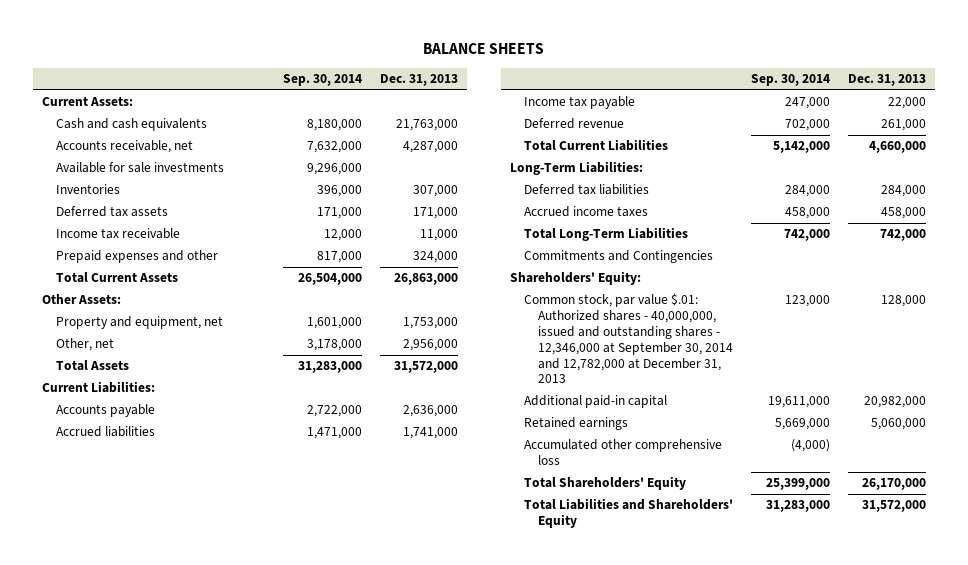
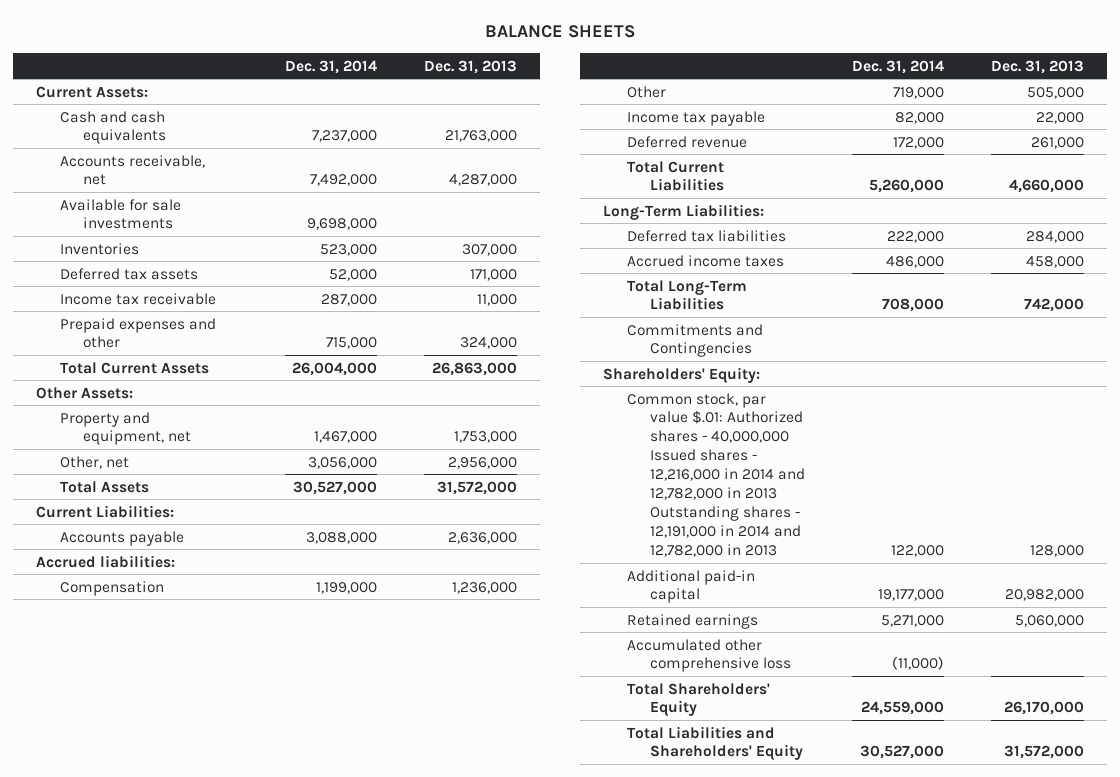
- | Sep. 30, 2014 | Dec. 31, 2013
+ | Dec. 31, 2014 | Dec. 31, 2013
- Accrued liabilities | 1,471,000 | 1,741,000
+ Accrued liabilities:
+ Compensation | 1,199,000 | 1,236,000
+ Other | 719,000 | 505,000
- Common stock, par value $.01: Authorized shares - 40,000,000, issued and outstanding shares - 12,346,000 at September 30, 2014 and 12,782,000 at December 31, 2013 | 123,000 | 128,000
+ Common stock, par value $.01: Authorized shares - 40,000,000 Issued shares - 12,216,000 in 2014 and 12,782,000 in 2013 Outstanding shares - 12,191,000 in 2014 and 12,782,000 in 2013 | 122,000 | 128,000

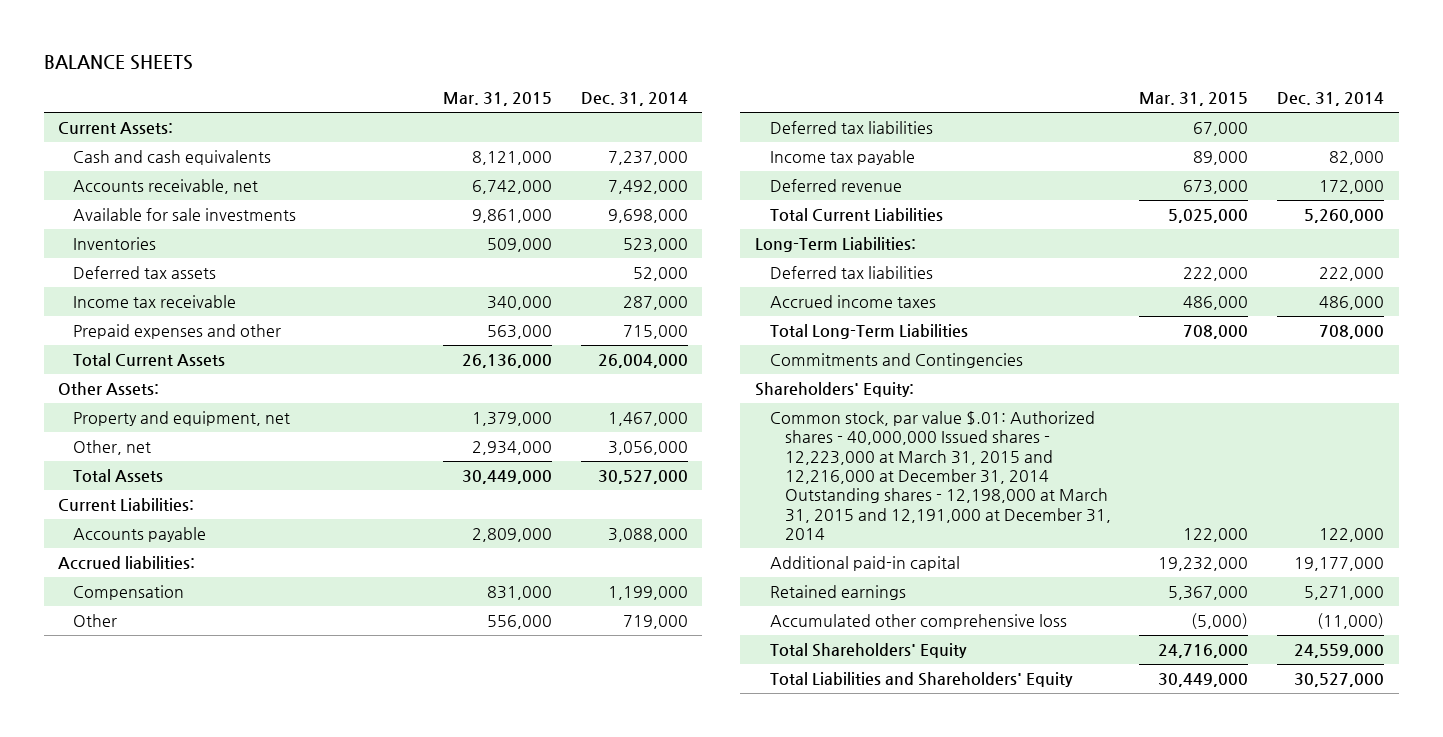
- | Dec. 31, 2014 | Dec. 31, 2013
+ | Mar. 31, 2015 | Dec. 31, 2014
+ Deferred tax liabilities | 67,000 |
- Common stock, par value $.01: Authorized shares - 40,000,000 Issued shares - 12,216,000 in 2014 and 12,782,000 in 2013 Outstanding shares - 12,191,000 in 2014 and 12,782,000 in 2013 | 122,000 | 128,000
+ Common stock, par value $.01: Authorized shares - 40,000,000 Issued shares - 12,223,000 at March 31, 2015 and 12,216,000 at December 31, 2014 Outstanding shares - 12,198,000 at March 31, 2015 and 12,191,000 at December 31, 2014 | 122,000 | 122,000

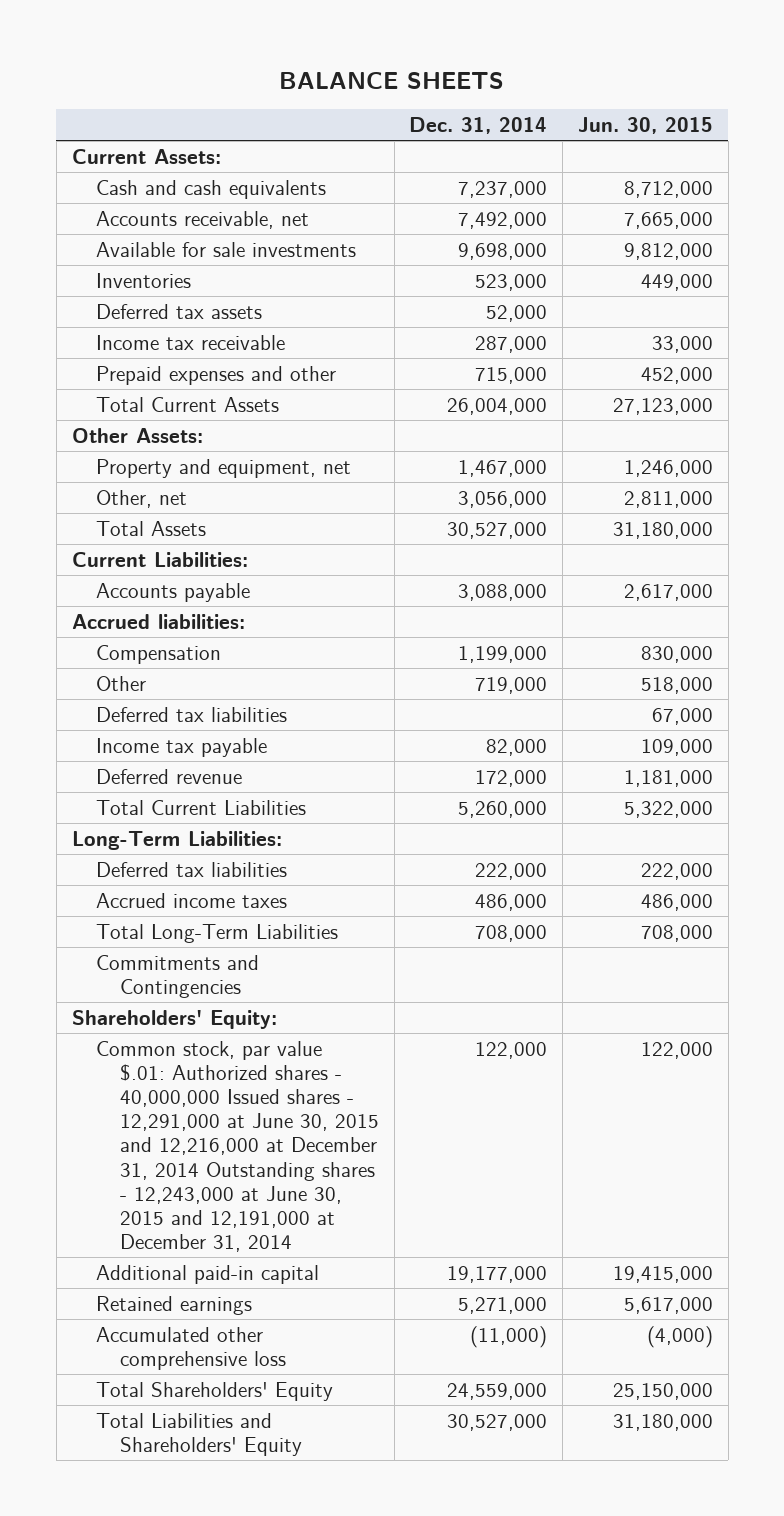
- | Mar. 31, 2015 | Dec. 31, 2014
+ | Dec. 31, 2014 | Jun. 30, 2015
- Common stock, par value $.01: Authorized shares - 40,000,000 Issued shares - 12,223,000 at March 31, 2015 and 12,216,000 at December 31, 2014 Outstanding shares - 12,198,000 at March 31, 2015 and 12,191,000 at December 31, 2014 | 122,000 | 122,000
+ Common stock, par value $.01: Authorized shares - 40,000,000 Issued shares - 12,291,000 at June 30, 2015 and 12,216,000 at December 31, 2014 Outstanding shares - 12,243,000 at June 30, 2015 and 12,191,000 at December 31, 2014 | 122,000 | 122,000

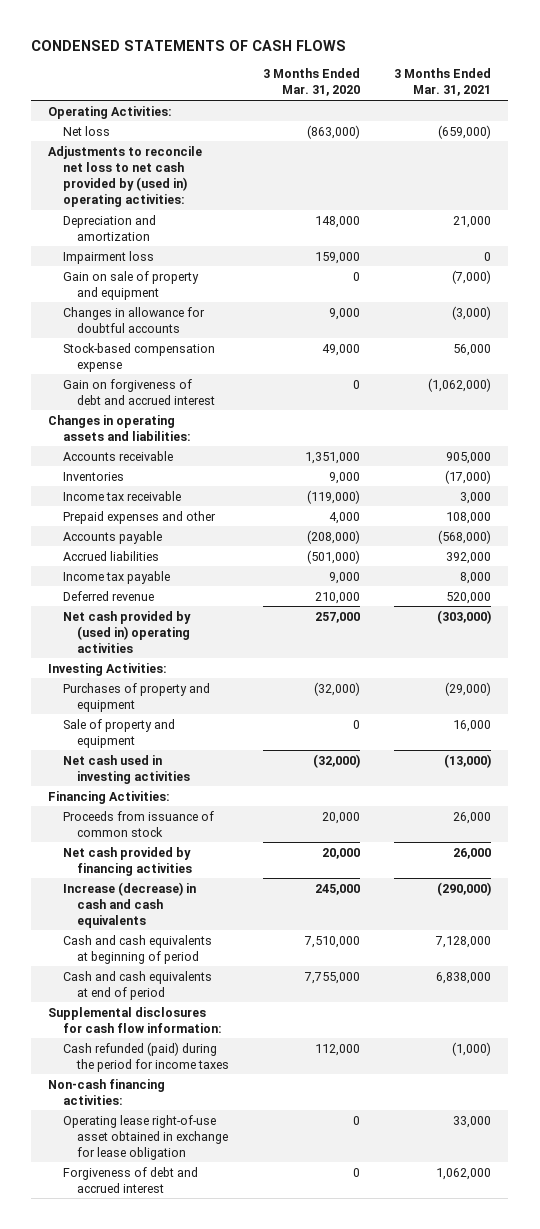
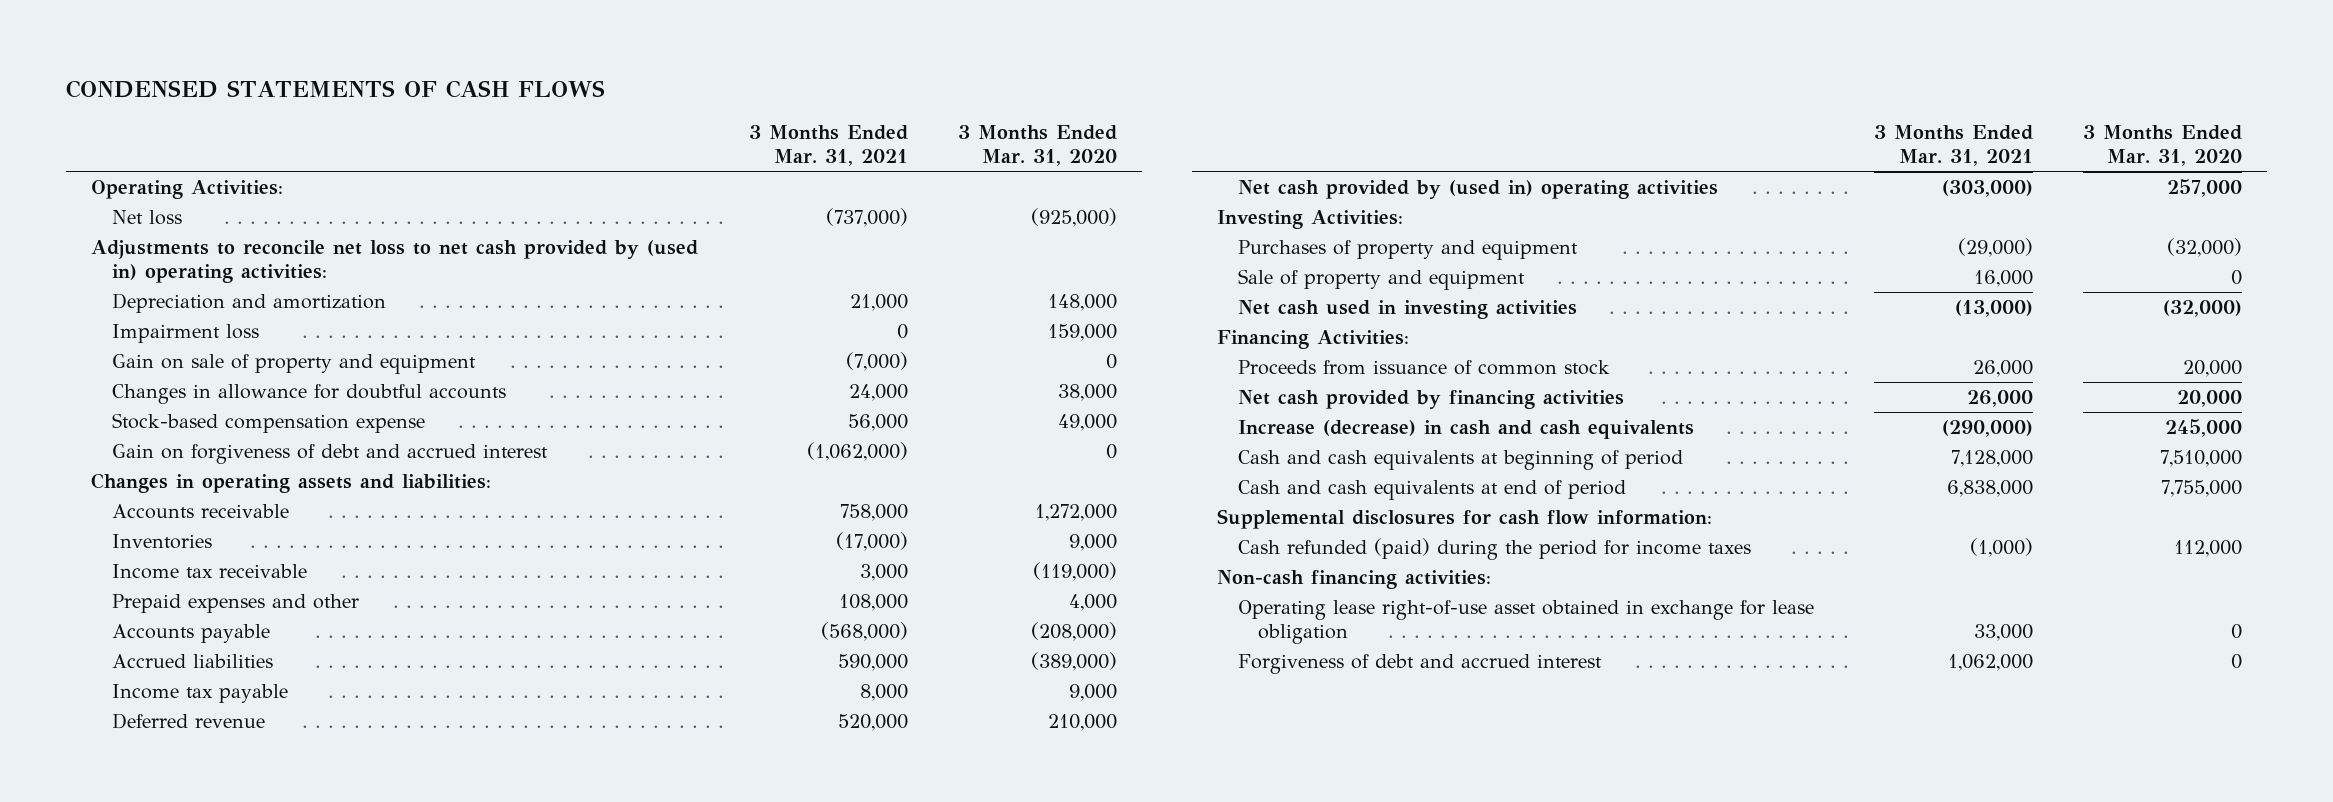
- | 3 Months Ended Mar. 31, 2020 | 3 Months Ended Mar. 31, 2021
+ | 3 Months Ended Mar. 31, 2021 | 3 Months Ended Mar. 31, 2020
- Net loss | (863,000) | (659,000)
+ Net loss | (737,000) | (925,000)
- Changes in allowance for doubtful accounts | 9,000 | (3,000)
+ Changes in allowance for doubtful accounts | 24,000 | 38,000
- Accounts receivable | 1,351,000 | 905,000
+ Accounts receivable | 758,000 | 1,272,000
- Accrued liabilities | (501,000) | 392,000
+ Accrued liabilities | 590,000 | (389,000)

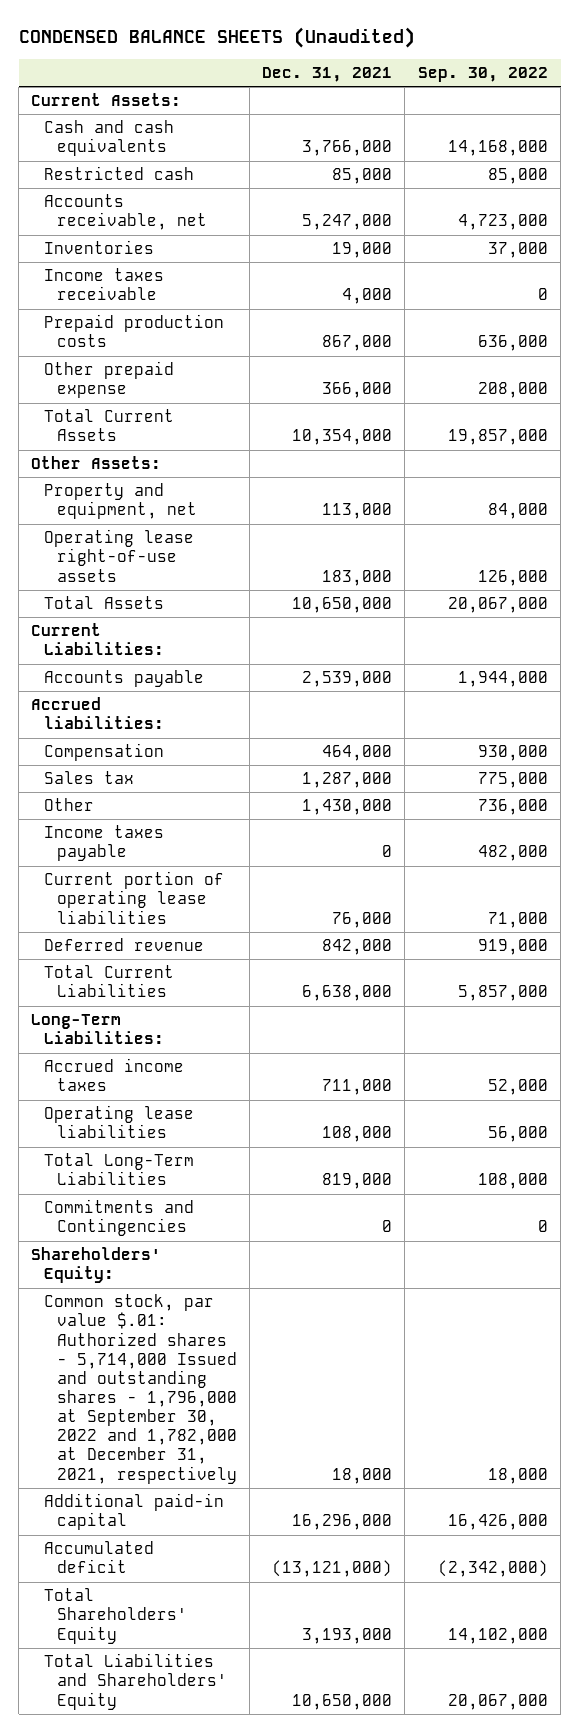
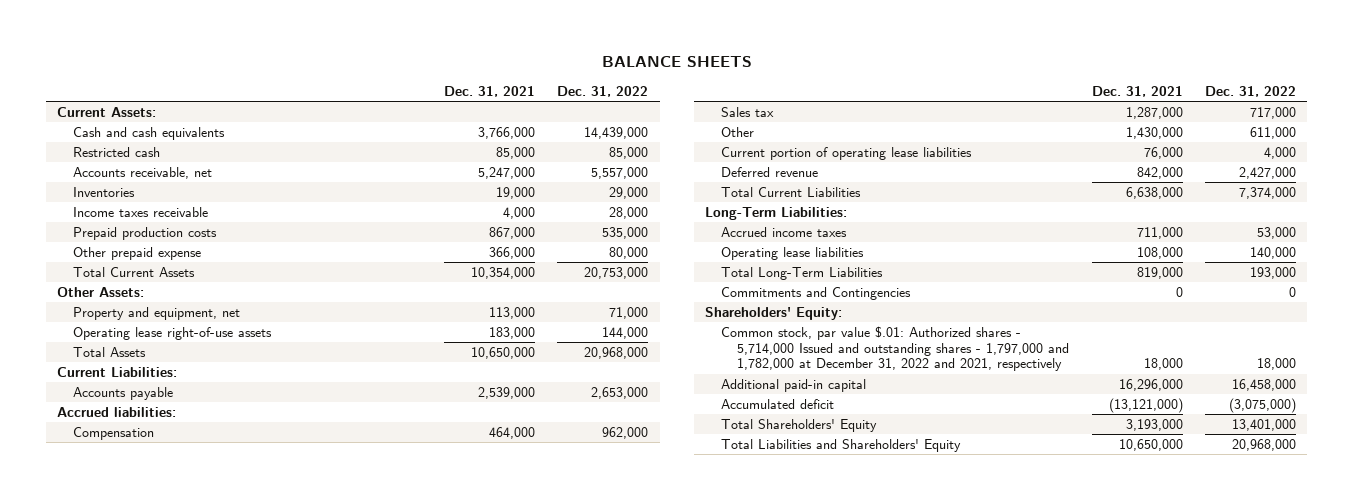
- CONDENSED BALANCE SHEETS (Unaudited)
+ BALANCE SHEETS
- | Dec. 31, 2021 | Sep. 30, 2022
+ | Dec. 31, 2021 | Dec. 31, 2022
- Income taxes payable | 0 | 482,000
- Common stock, par value $.01: Authorized shares - 5,714,000 Issued and outstanding shares - 1,796,000 at September 30, 2022 and 1,782,000 at December 31, 2021, respectively | 18,000 | 18,000
+ Common stock, par value $.01: Authorized shares - 5,714,000 Issued and outstanding shares - 1,797,000 and 1,782,000 at December 31, 2022 and 2021, respectively | 18,000 | 18,000

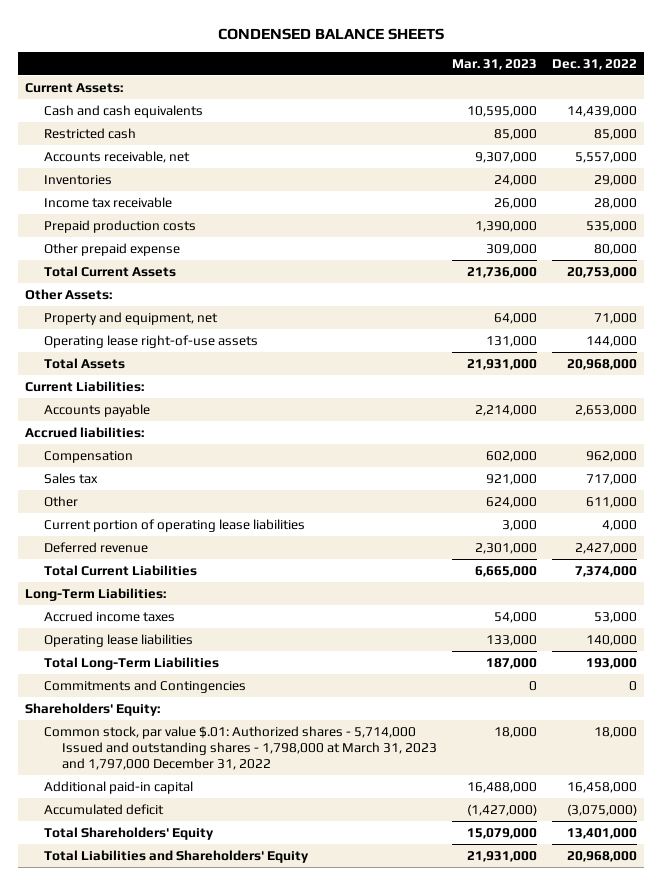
- BALANCE SHEETS
+ CONDENSED BALANCE SHEETS
- | Dec. 31, 2021 | Dec. 31, 2022
+ | Mar. 31, 2023 | Dec. 31, 2022
- Income taxes receivable | 4,000 | 28,000
+ Income tax receivable | 26,000 | 28,000
- Common stock, par value $.01: Authorized shares - 5,714,000 Issued and outstanding shares - 1,797,000 and 1,782,000 at December 31, 2022 and 2021, respectively | 18,000 | 18,000
+ Common stock, par value $.01: Authorized shares - 5,714,000 Issued and outstanding shares - 1,798,000 at March 31, 2023 and 1,797,000 December 31, 2022 | 18,000 | 18,000

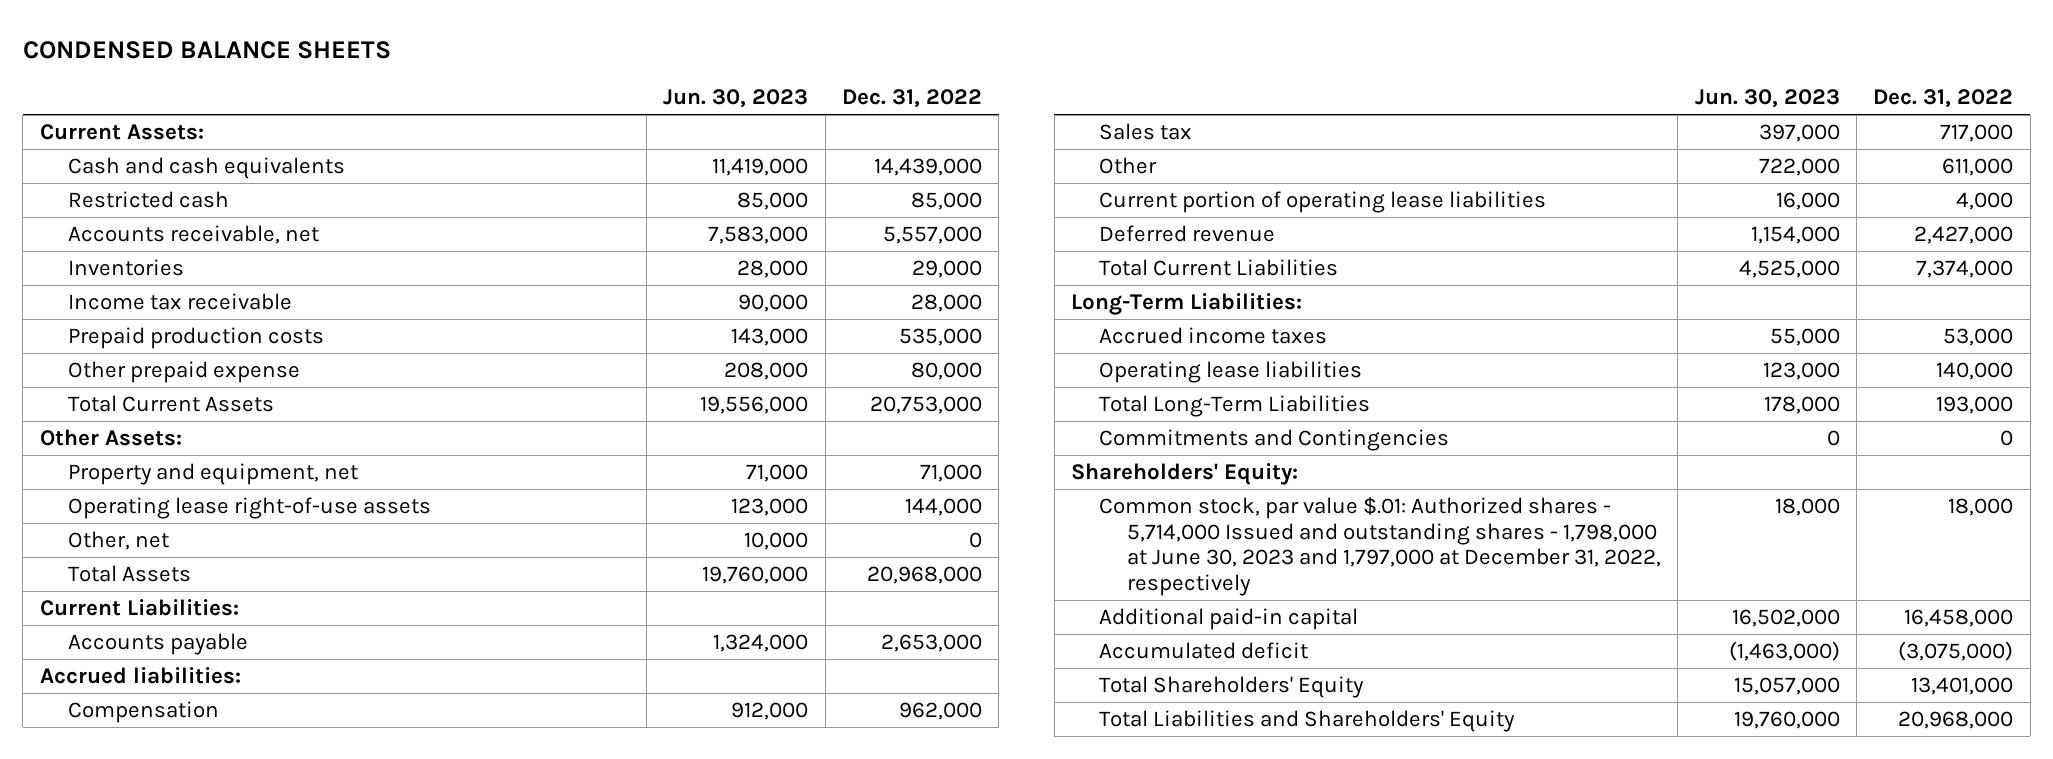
- | Mar. 31, 2023 | Dec. 31, 2022
+ | Jun. 30, 2023 | Dec. 31, 2022
+ Other, net | 10,000 | 0
- Common stock, par value $.01: Authorized shares - 5,714,000 Issued and outstanding shares - 1,798,000 at March 31, 2023 and 1,797,000 December 31, 2022 | 18,000 | 18,000
+ Common stock, par value $.01: Authorized shares - 5,714,000 Issued and outstanding shares - 1,798,000 at June 30, 2023 and 1,797,000 at December 31, 2022, respectively | 18,000 | 18,000

